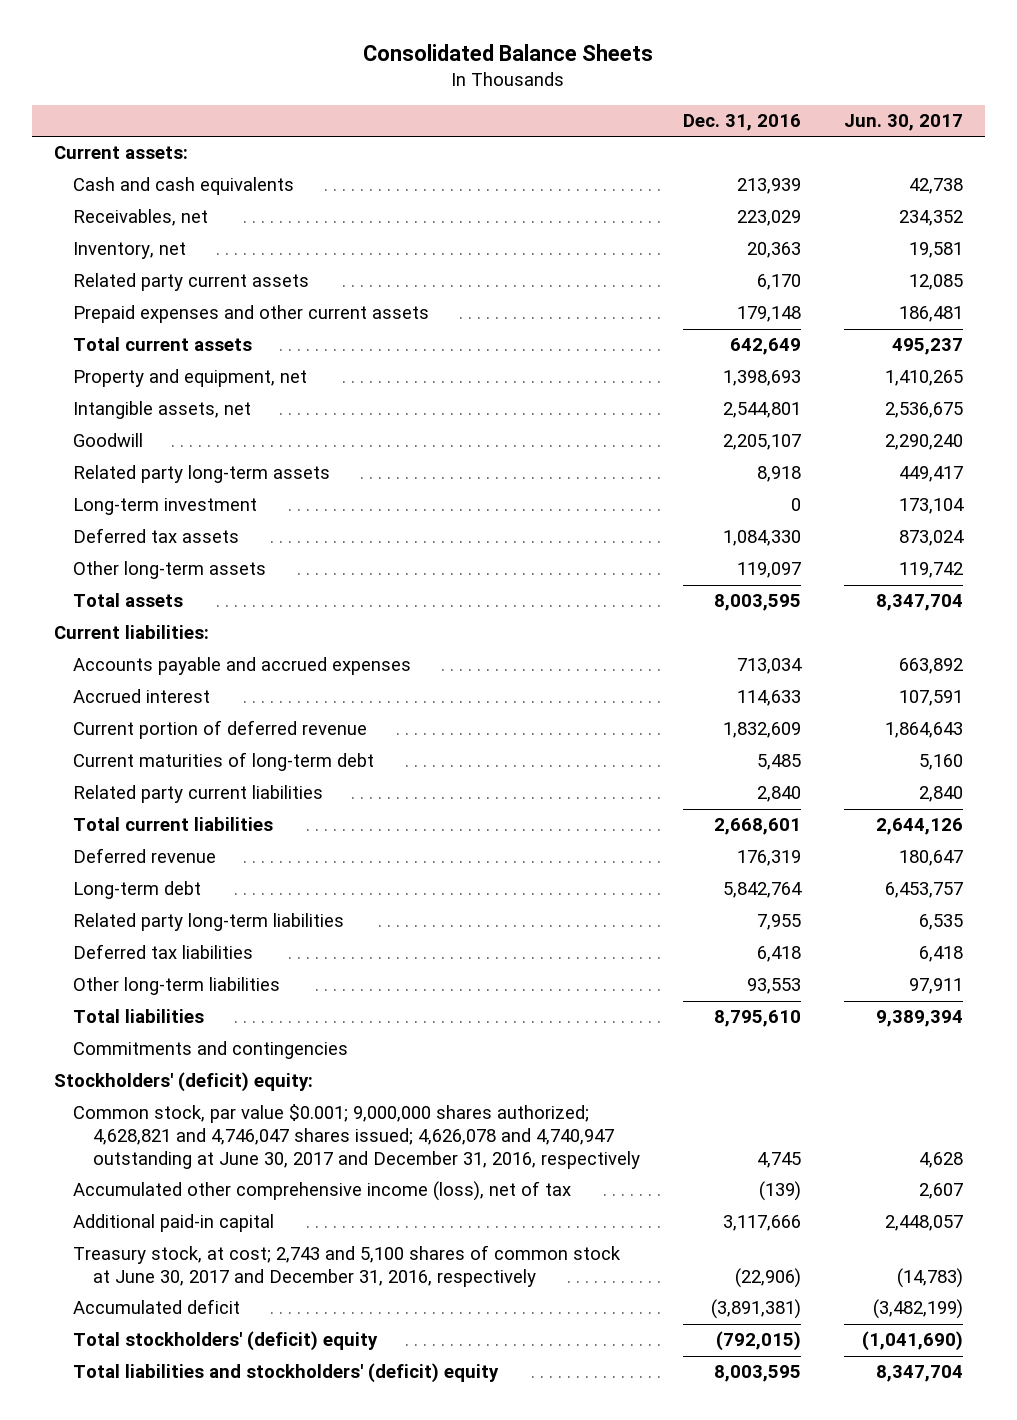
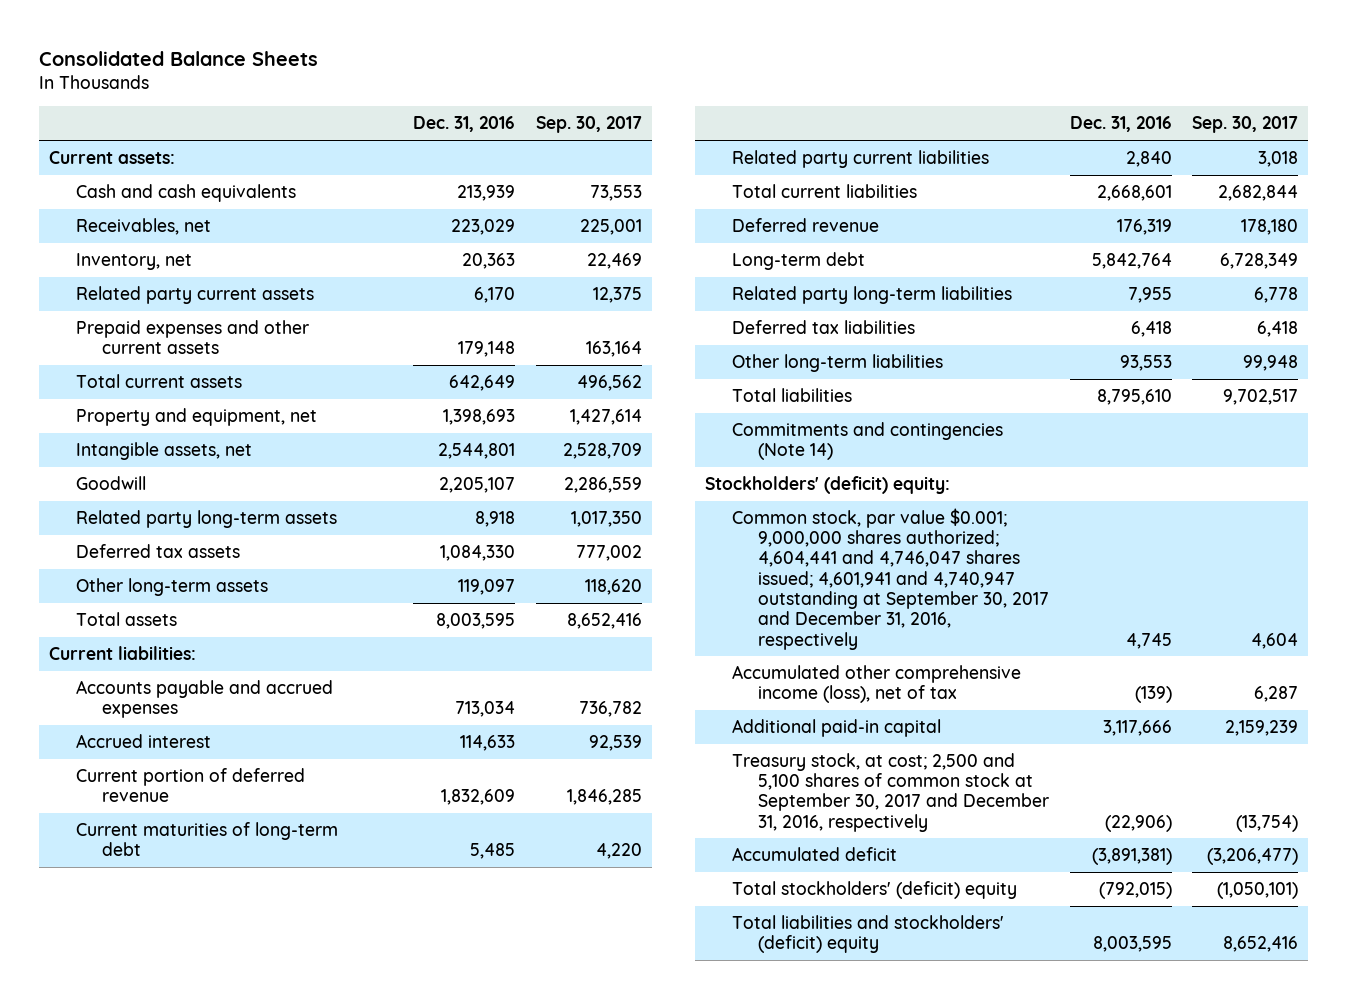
- | Dec. 31, 2016 | Jun. 30, 2017
+ | Dec. 31, 2016 | Sep. 30, 2017
- Long-term investment | 0 | 173,104
- Commitments and contingencies
+ Commitments and contingencies (Note 14)
- Common stock, par value $0.001; 9,000,000 shares authorized; 4,628,821 and 4,746,047 shares issued; 4,626,078 and 4,740,947 outstanding at June 30, 2017 and December 31, 2016, respectively | 4,745 | 4,628
+ Common stock, par value $0.001; 9,000,000 shares authorized; 4,604,441 and 4,746,047 shares issued; 4,601,941 and 4,740,947 outstanding at September 30, 2017 and December 31, 2016, respectively | 4,745 | 4,604
- Treasury stock, at cost; 2,743 and 5,100 shares of common stock at June 30, 2017 and December 31, 2016, respectively | (22,906) | (14,783)
+ Treasury stock, at cost; 2,500 and 5,100 shares of common stock at September 30, 2017 and December 31, 2016, respectively | (22,906) | (13,754)

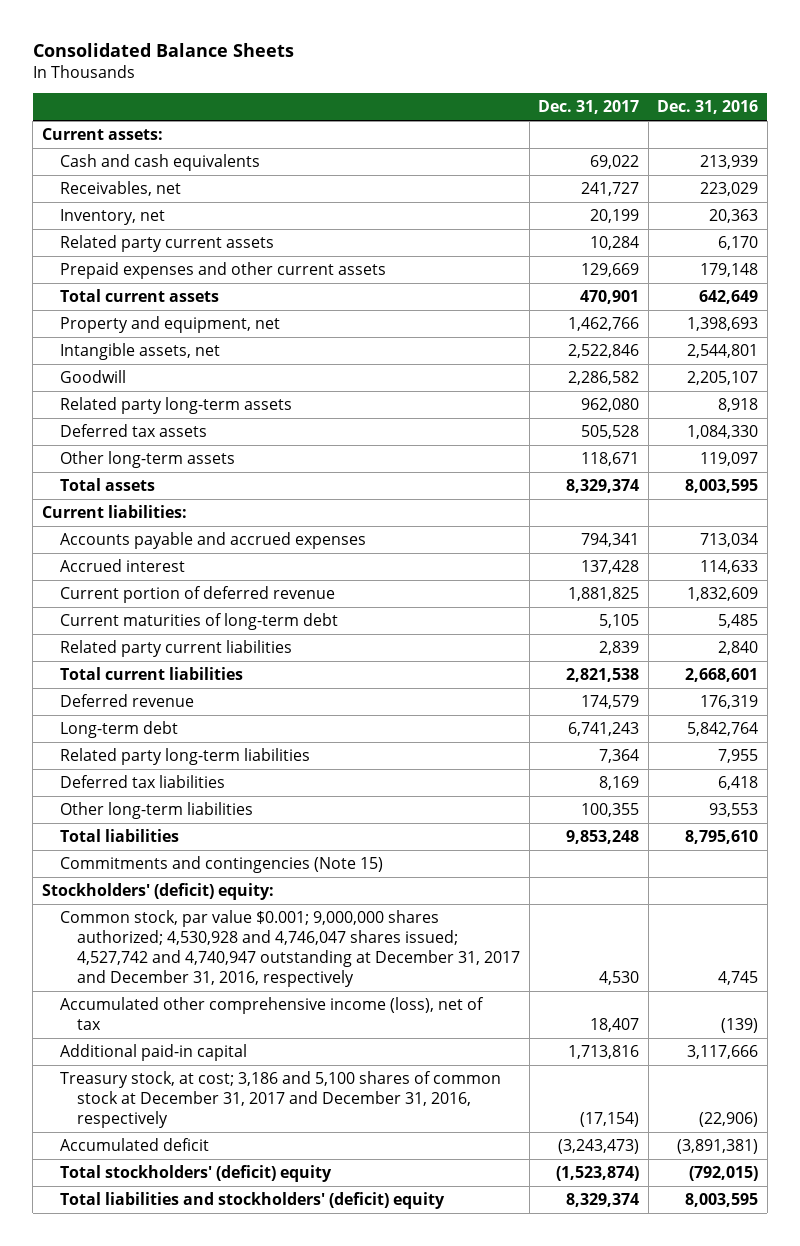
- | Dec. 31, 2016 | Sep. 30, 2017
+ | Dec. 31, 2017 | Dec. 31, 2016
- Commitments and contingencies (Note 14)
+ Commitments and contingencies (Note 15)
- Common stock, par value $0.001; 9,000,000 shares authorized; 4,604,441 and 4,746,047 shares issued; 4,601,941 and 4,740,947 outstanding at September 30, 2017 and December 31, 2016, respectively | 4,745 | 4,604
+ Common stock, par value $0.001; 9,000,000 shares authorized; 4,530,928 and 4,746,047 shares issued; 4,527,742 and 4,740,947 outstanding at December 31, 2017 and December 31, 2016, respectively | 4,530 | 4,745
- Treasury stock, at cost; 2,500 and 5,100 shares of common stock at September 30, 2017 and December 31, 2016, respectively | (22,906) | (13,754)
+ Treasury stock, at cost; 3,186 and 5,100 shares of common stock at December 31, 2017 and December 31, 2016, respectively | (17,154) | (22,906)

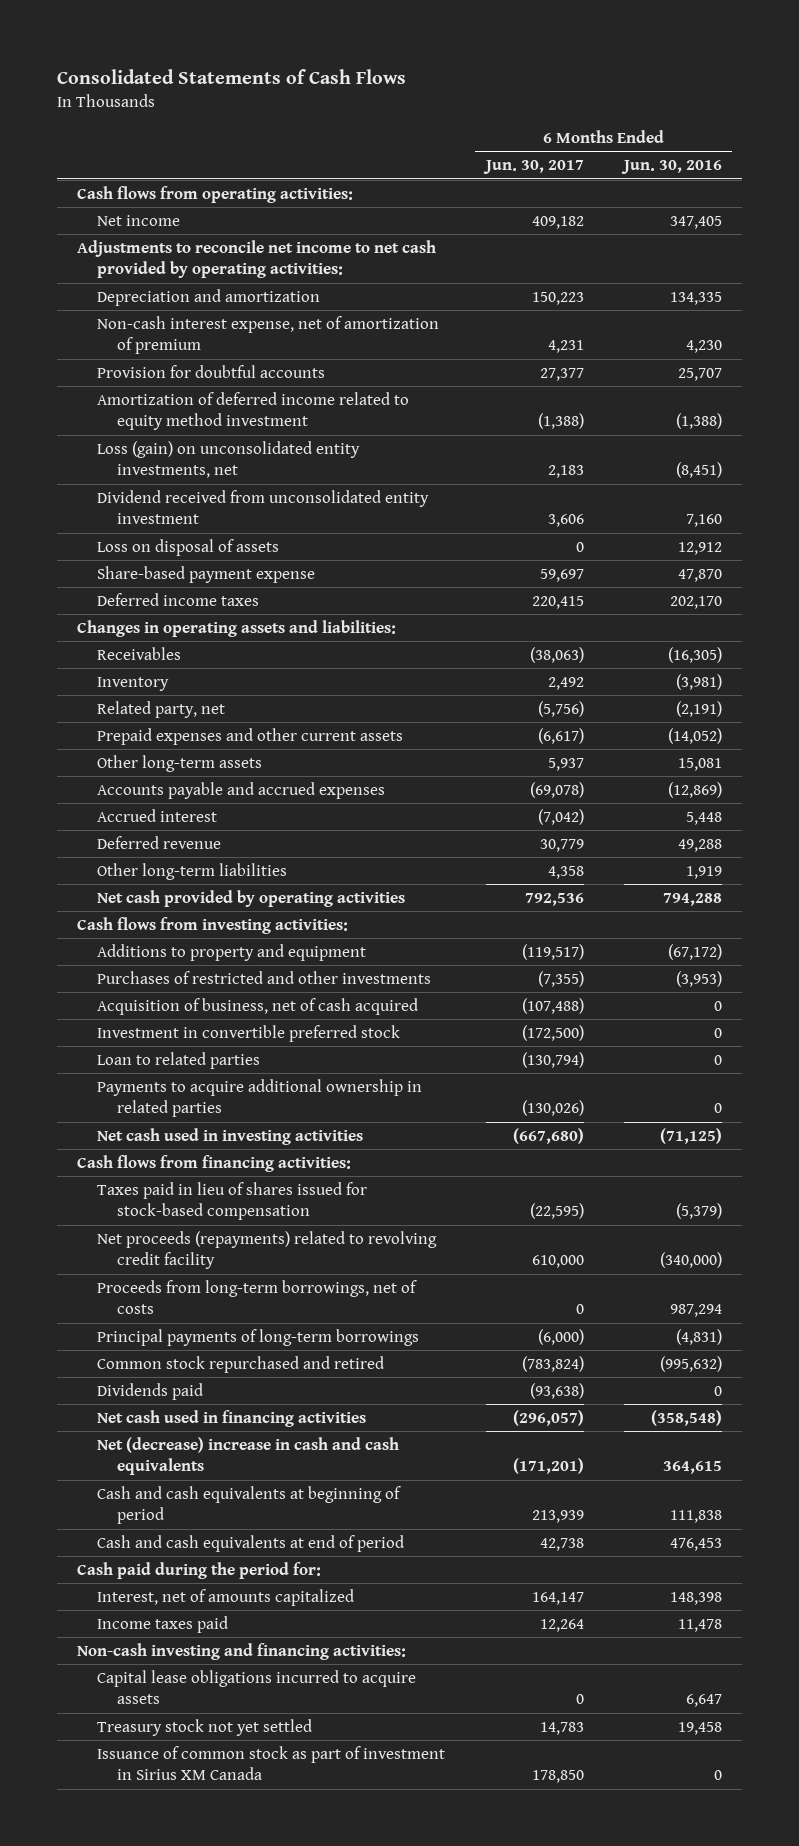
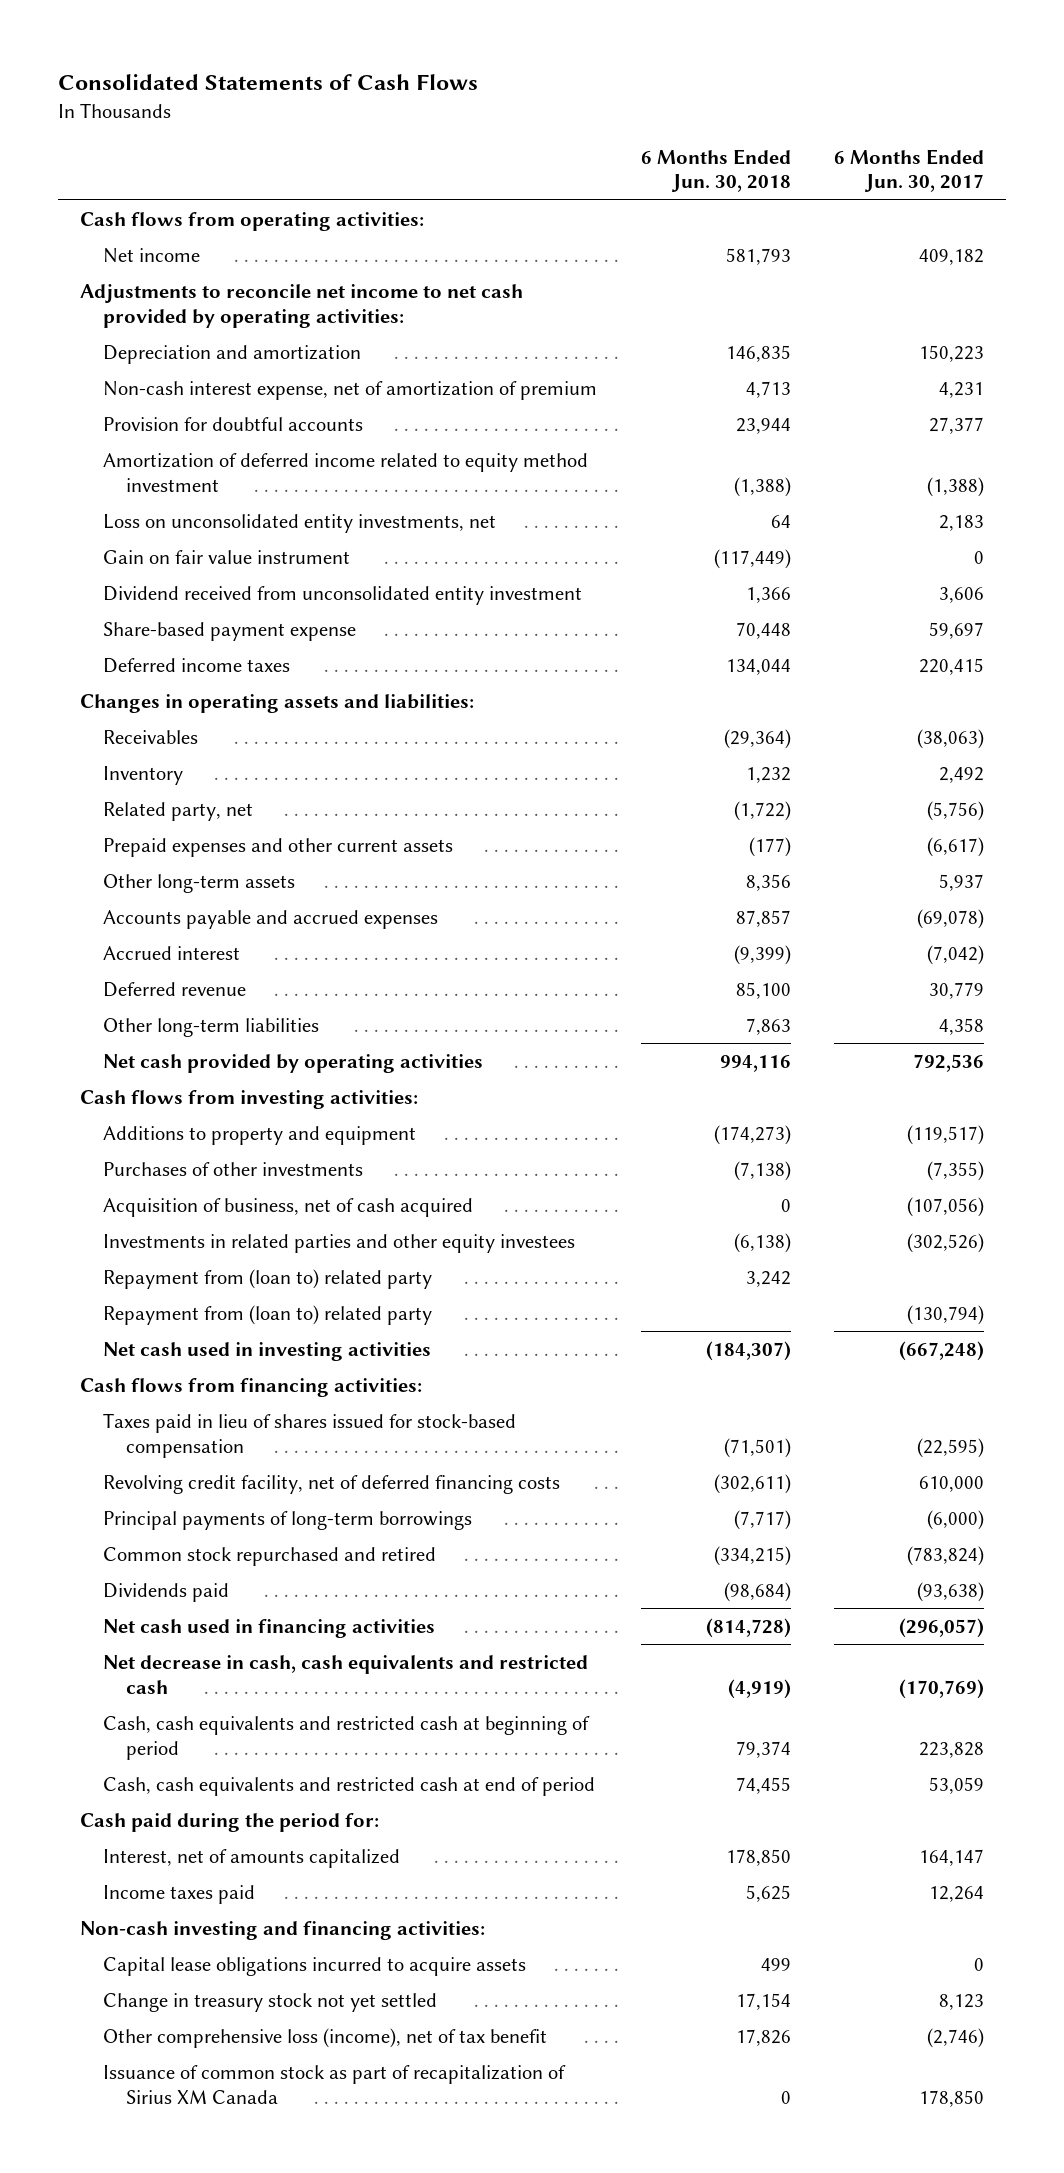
- | 6 Months Ended Jun. 30, 2017 | 6 Months Ended Jun. 30, 2016
+ | 6 Months Ended Jun. 30, 2018 | 6 Months Ended Jun. 30, 2017
- Loss (gain) on unconsolidated entity investments, net | 2,183 | (8,451)
+ Loss on unconsolidated entity investments, net | 64 | 2,183
+ Gain on fair value instrument | (117,449) | 0
- Loss on disposal of assets | 0 | 12,912
- Purchases of restricted and other investments | (7,355) | (3,953)
- Acquisition of business, net of cash acquired | (107,488) | 0
- Investment in convertible preferred stock | (172,500) | 0
- Loan to related parties | (130,794) | 0
- Payments to acquire additional ownership in related parties | (130,026) | 0
- Net cash used in investing activities | (667,680) | (71,125)
+ Purchases of other investments | (7,138) | (7,355)
+ Acquisition of business, net of cash acquired | 0 | (107,056)
+ Investments in related parties and other equity investees | (6,138) | (302,526)
+ Repayment from (loan to) related party | 3,242 |
+ Repayment from (loan to) related party | | (130,794)
+ Net cash used in investing activities | (184,307) | (667,248)
- Net proceeds (repayments) related to revolving credit facility | 610,000 | (340,000)
- Proceeds from long-term borrowings, net of costs | 0 | 987,294
+ Revolving credit facility, net of deferred financing costs | (302,611) | 610,000
- Net (decrease) increase in cash and cash equivalents | (171,201) | 364,615
- Cash and cash equivalents at beginning of period | 213,939 | 111,838
- Cash and cash equivalents at end of period | 42,738 | 476,453
+ Net decrease in cash, cash equivalents and restricted cash | (4,919) | (170,769)
+ Cash, cash equivalents and restricted cash at beginning of period | 79,374 | 223,828
+ Cash, cash equivalents and restricted cash at end of period | 74,455 | 53,059
- Treasury stock not yet settled | 14,783 | 19,458
- Issuance of common stock as part of investment in Sirius XM Canada | 178,850 | 0
+ Change in treasury stock not yet settled | 17,154 | 8,123
+ Other comprehensive loss (income), net of tax benefit | 17,826 | (2,746)
+ Issuance of common stock as part of recapitalization of Sirius XM Canada | 0 | 178,850

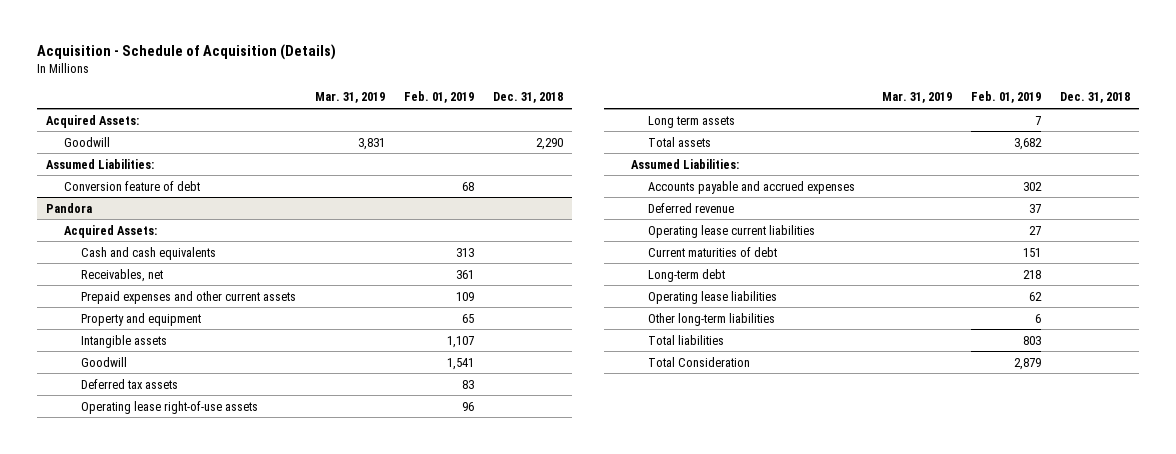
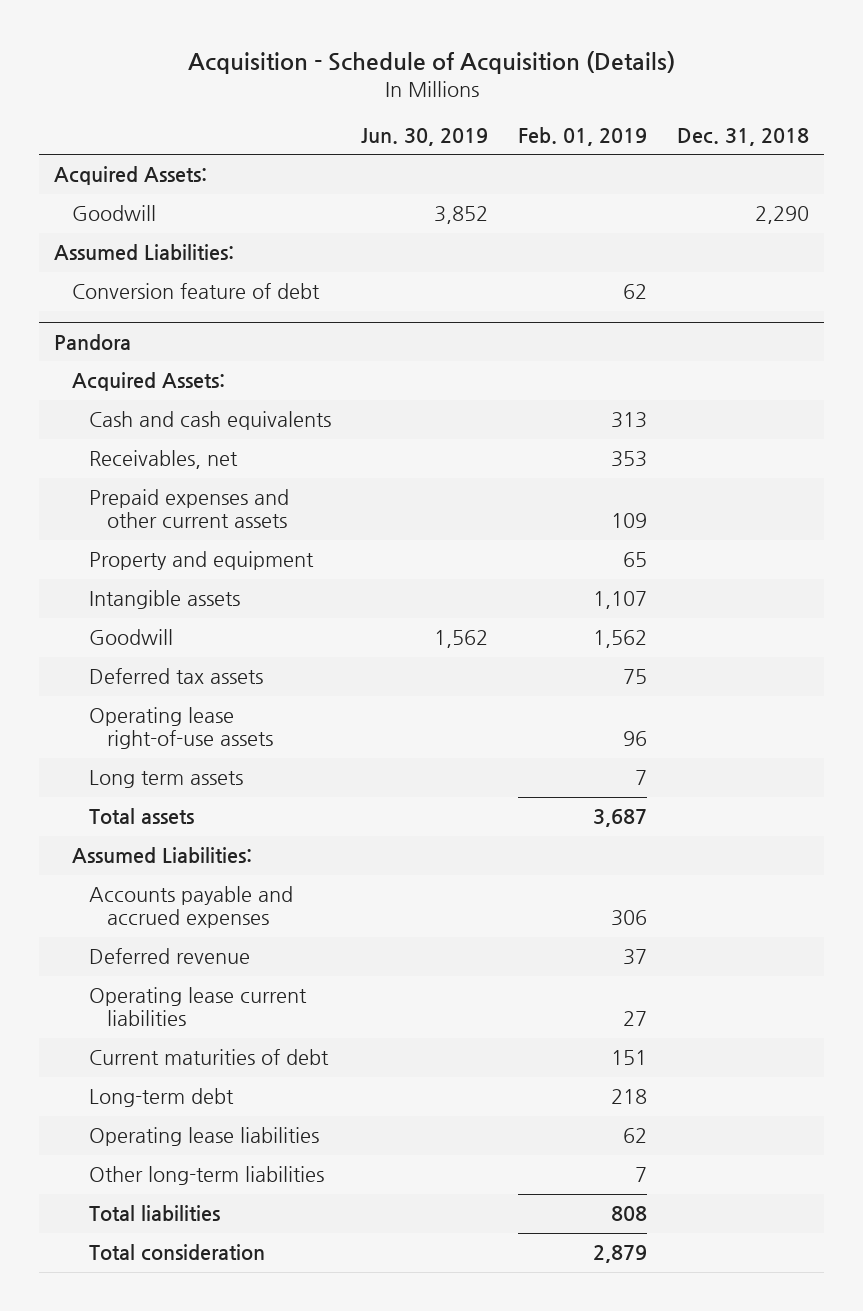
- | Mar. 31, 2019 | Feb. 01, 2019 | Dec. 31, 2018
+ | Jun. 30, 2019 | Feb. 01, 2019 | Dec. 31, 2018
- Conversion feature of debt | | 68 |
+ Conversion feature of debt | | 62 |
@ Pandora
- Receivables, net | | 361 |
+ Receivables, net | | 353 |
- Goodwill | | 1,541 |
- Deferred tax assets | | 83 |
+ Goodwill | 1,562 | 1,562 |
+ Deferred tax assets | | 75 |
- Total assets | | 3,682 |
+ Total assets | | 3,687 |
- Accounts payable and accrued expenses | | 302 |
+ Accounts payable and accrued expenses | | 306 |
- Other long-term liabilities | | 6 |
- Total liabilities | | 803 |
- Total Consideration | | 2,879 |
+ Other long-term liabilities | | 7 |
+ Total liabilities | | 808 |
+ Total consideration | | 2,879 |

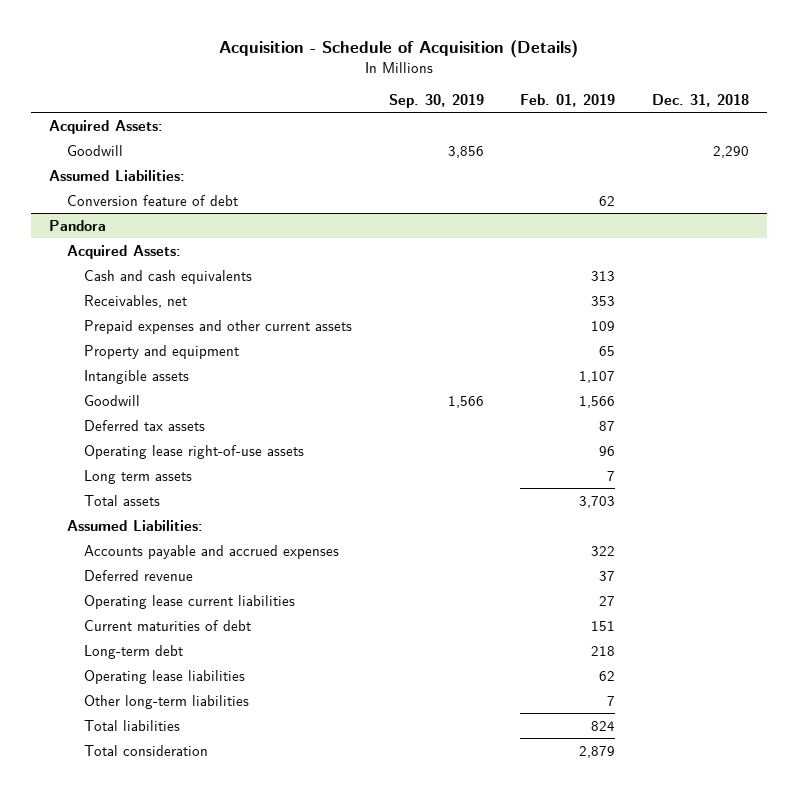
- | Jun. 30, 2019 | Feb. 01, 2019 | Dec. 31, 2018
+ | Sep. 30, 2019 | Feb. 01, 2019 | Dec. 31, 2018
@ Pandora
- Goodwill | 1,562 | 1,562 |
- Deferred tax assets | | 75 |
+ Goodwill | 1,566 | 1,566 |
+ Deferred tax assets | | 87 |
- Total assets | | 3,687 |
+ Total assets | | 3,703 |
- Accounts payable and accrued expenses | | 306 |
+ Accounts payable and accrued expenses | | 322 |
- Total liabilities | | 808 |
+ Total liabilities | | 824 |

